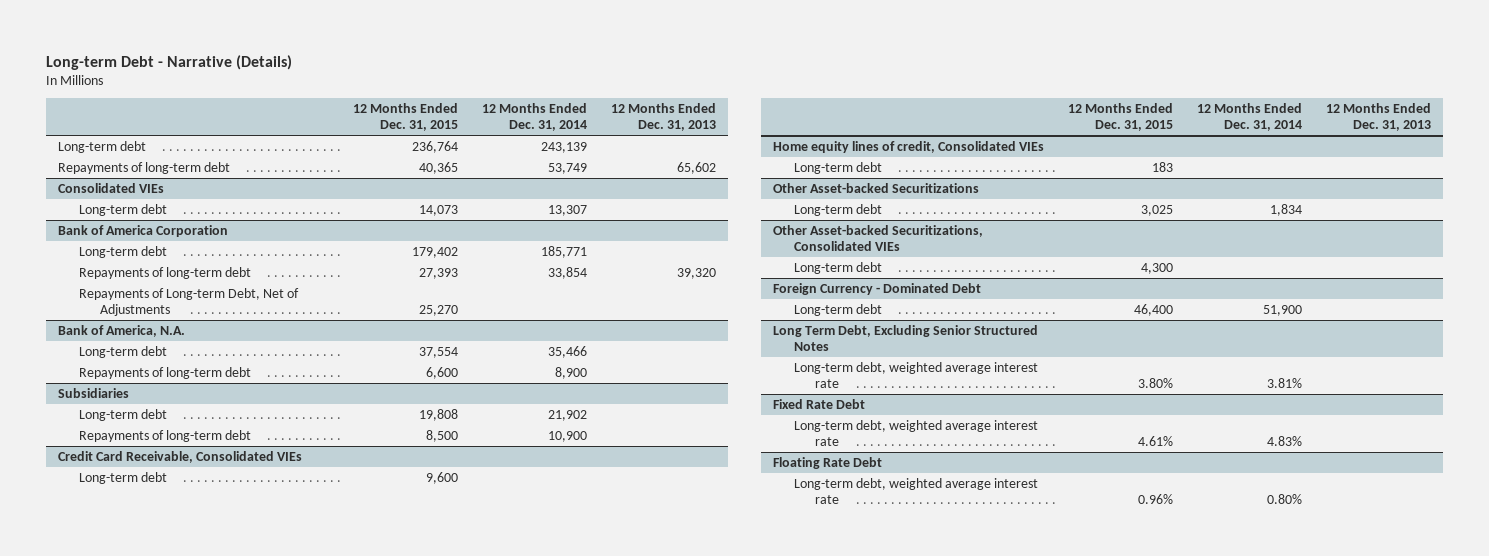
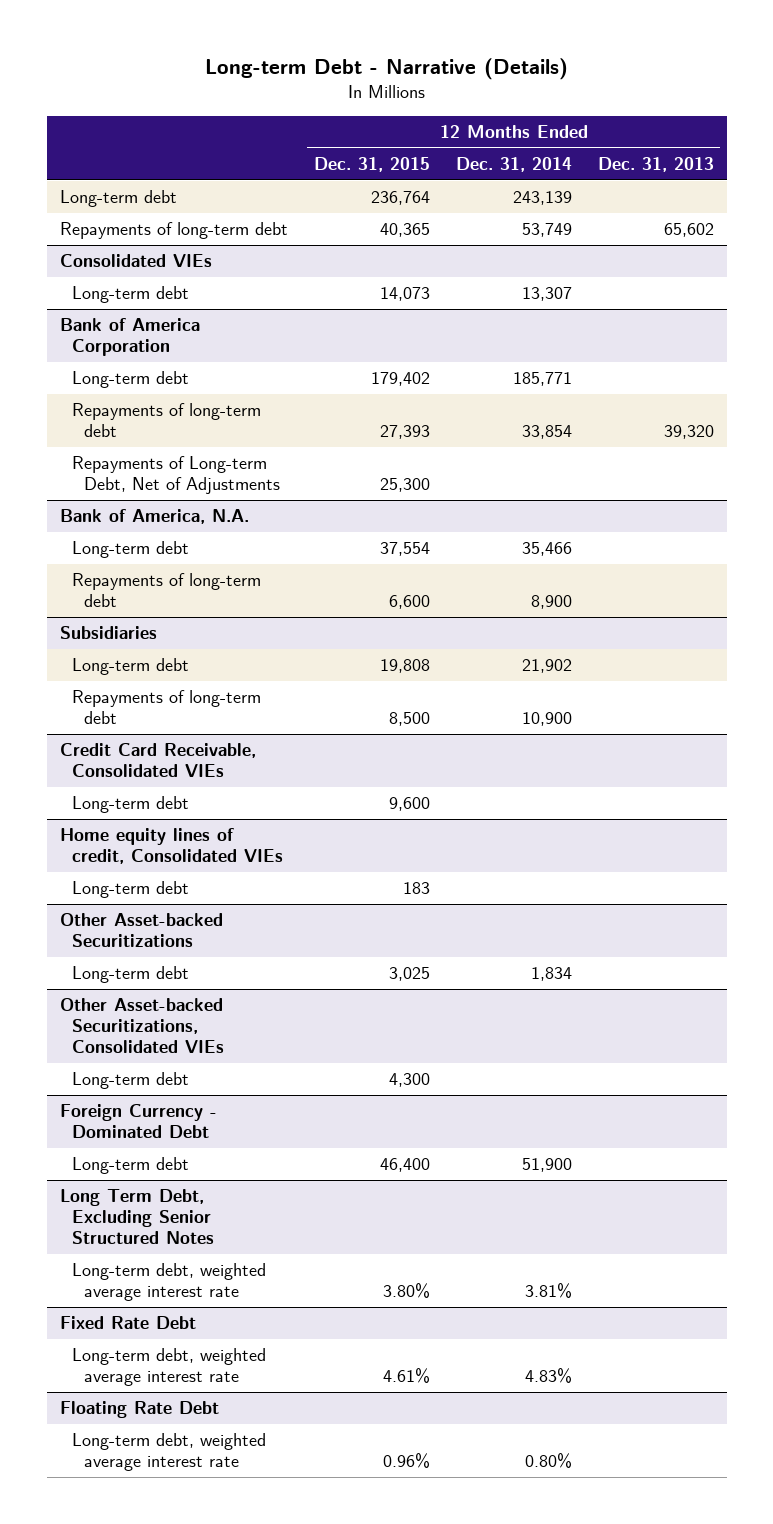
@ Bank of America Corporation
- Repayments of Long-term Debt, Net of Adjustments | 25,270 | |
+ Repayments of Long-term Debt, Net of Adjustments | 25,300 | |

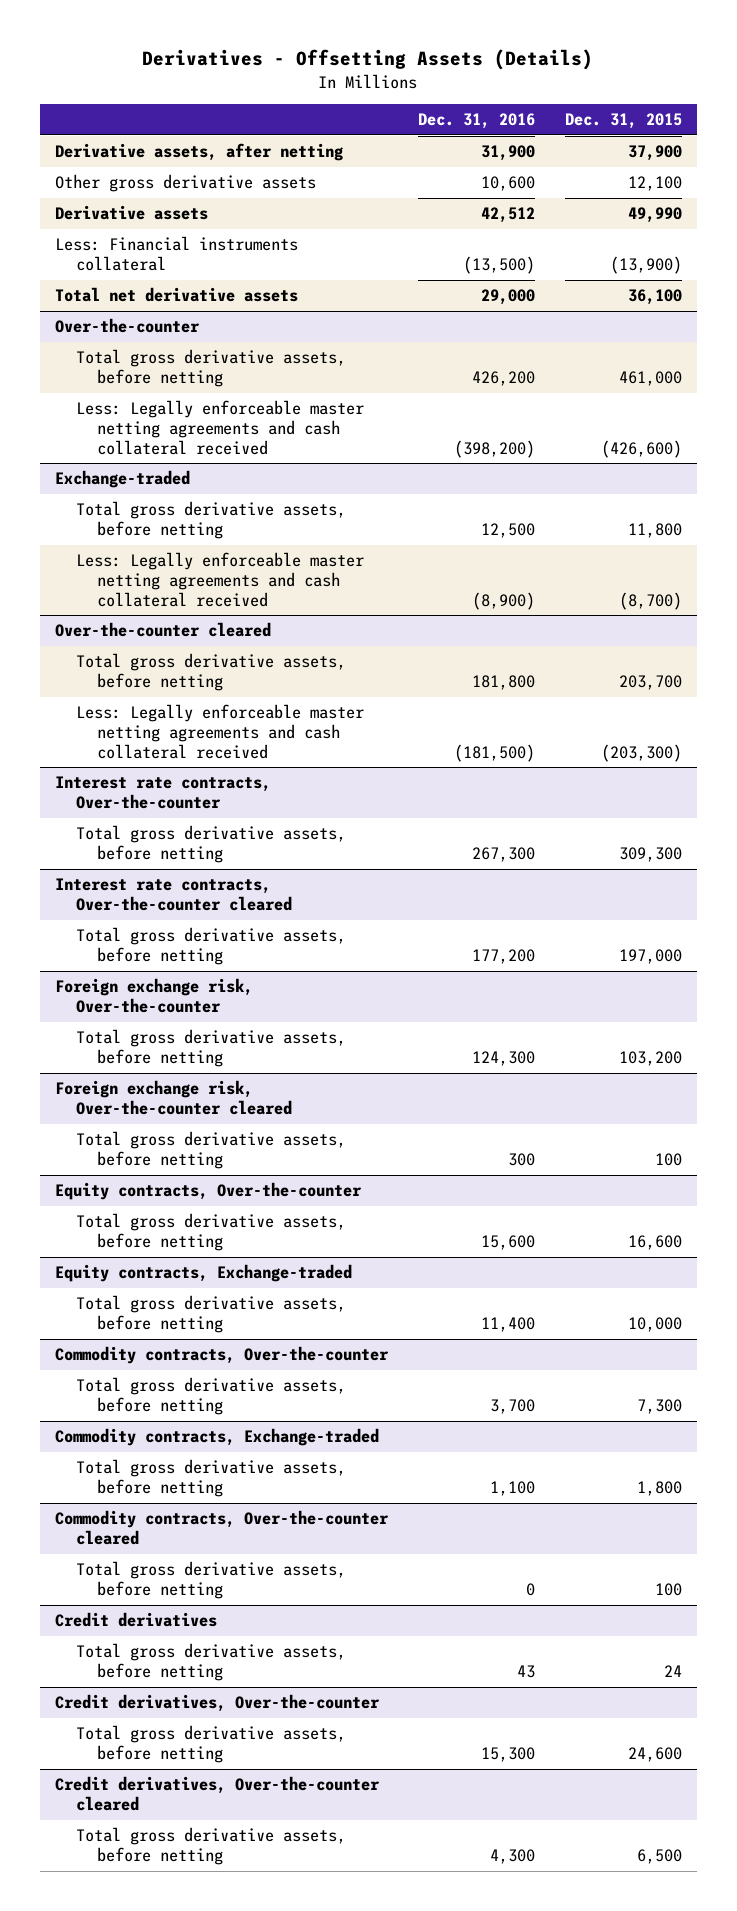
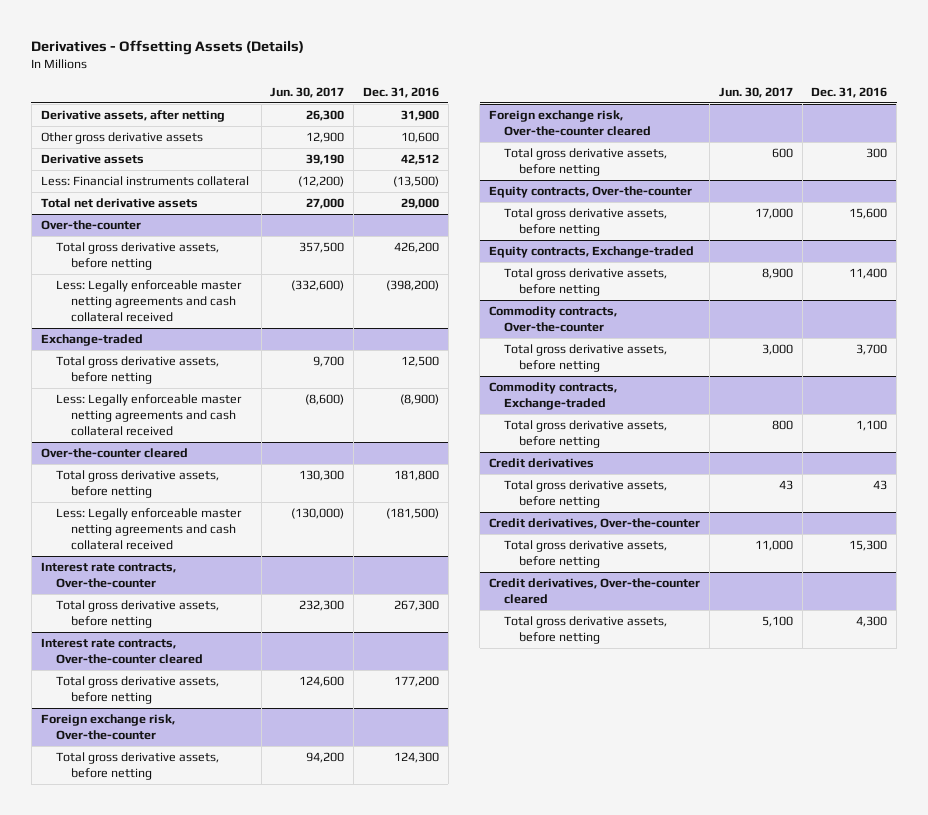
- | Dec. 31, 2016 | Dec. 31, 2015
+ | Jun. 30, 2017 | Dec. 31, 2016
- Commodity contracts, Over-the-counter cleared
- Total gross derivative assets, before netting | 0 | 100

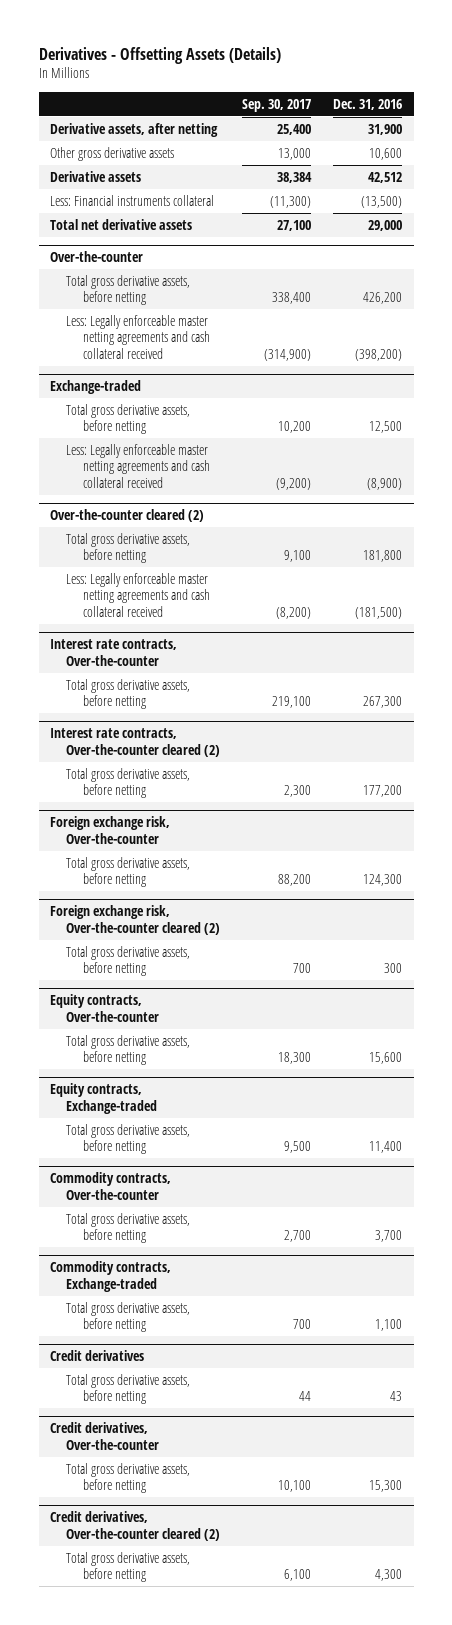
- | Jun. 30, 2017 | Dec. 31, 2016
+ | Sep. 30, 2017 | Dec. 31, 2016
- Over-the-counter cleared
+ Over-the-counter cleared (2)
- Interest rate contracts, Over-the-counter cleared
+ Interest rate contracts, Over-the-counter cleared (2)
- Foreign exchange risk, Over-the-counter cleared
+ Foreign exchange risk, Over-the-counter cleared (2)
- Credit derivatives, Over-the-counter cleared
+ Credit derivatives, Over-the-counter cleared (2)

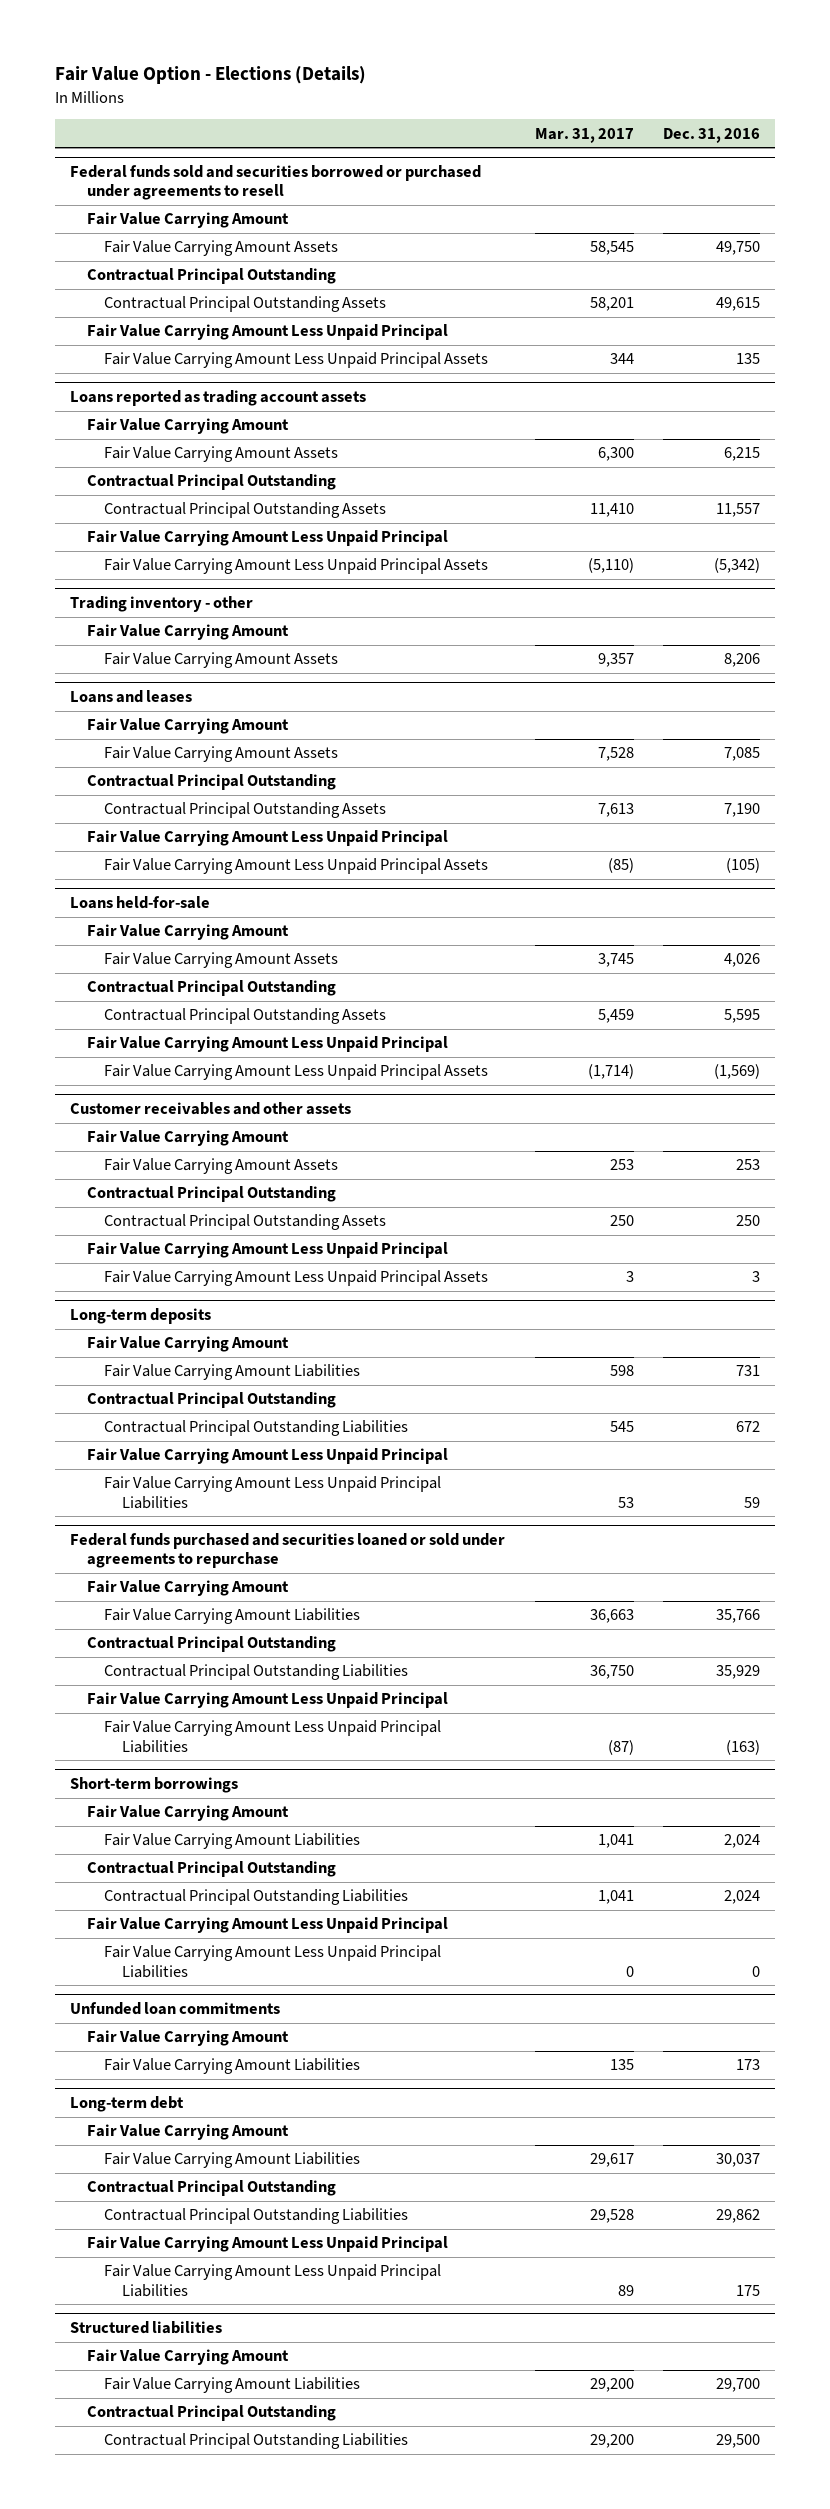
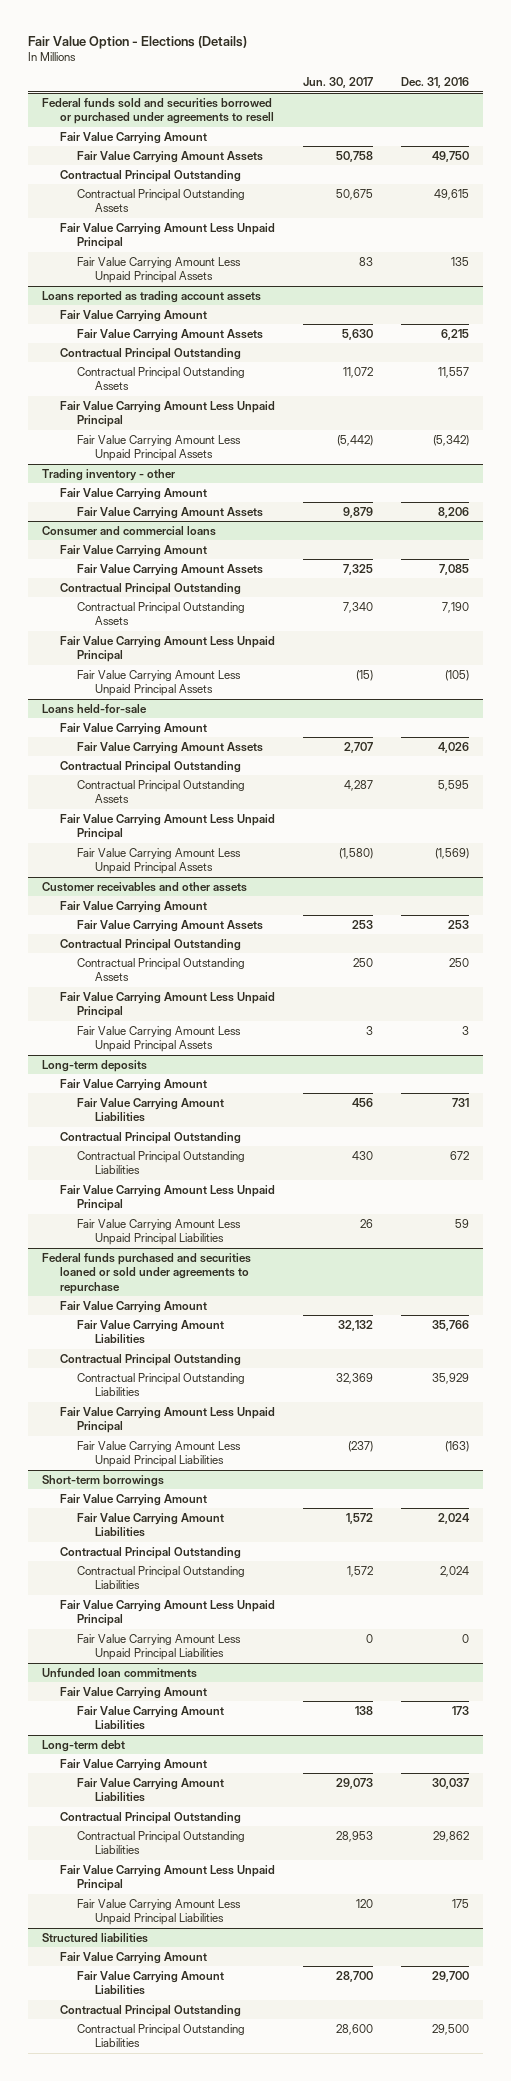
- | Mar. 31, 2017 | Dec. 31, 2016
+ | Jun. 30, 2017 | Dec. 31, 2016
- Loans and leases
+ Consumer and commercial loans

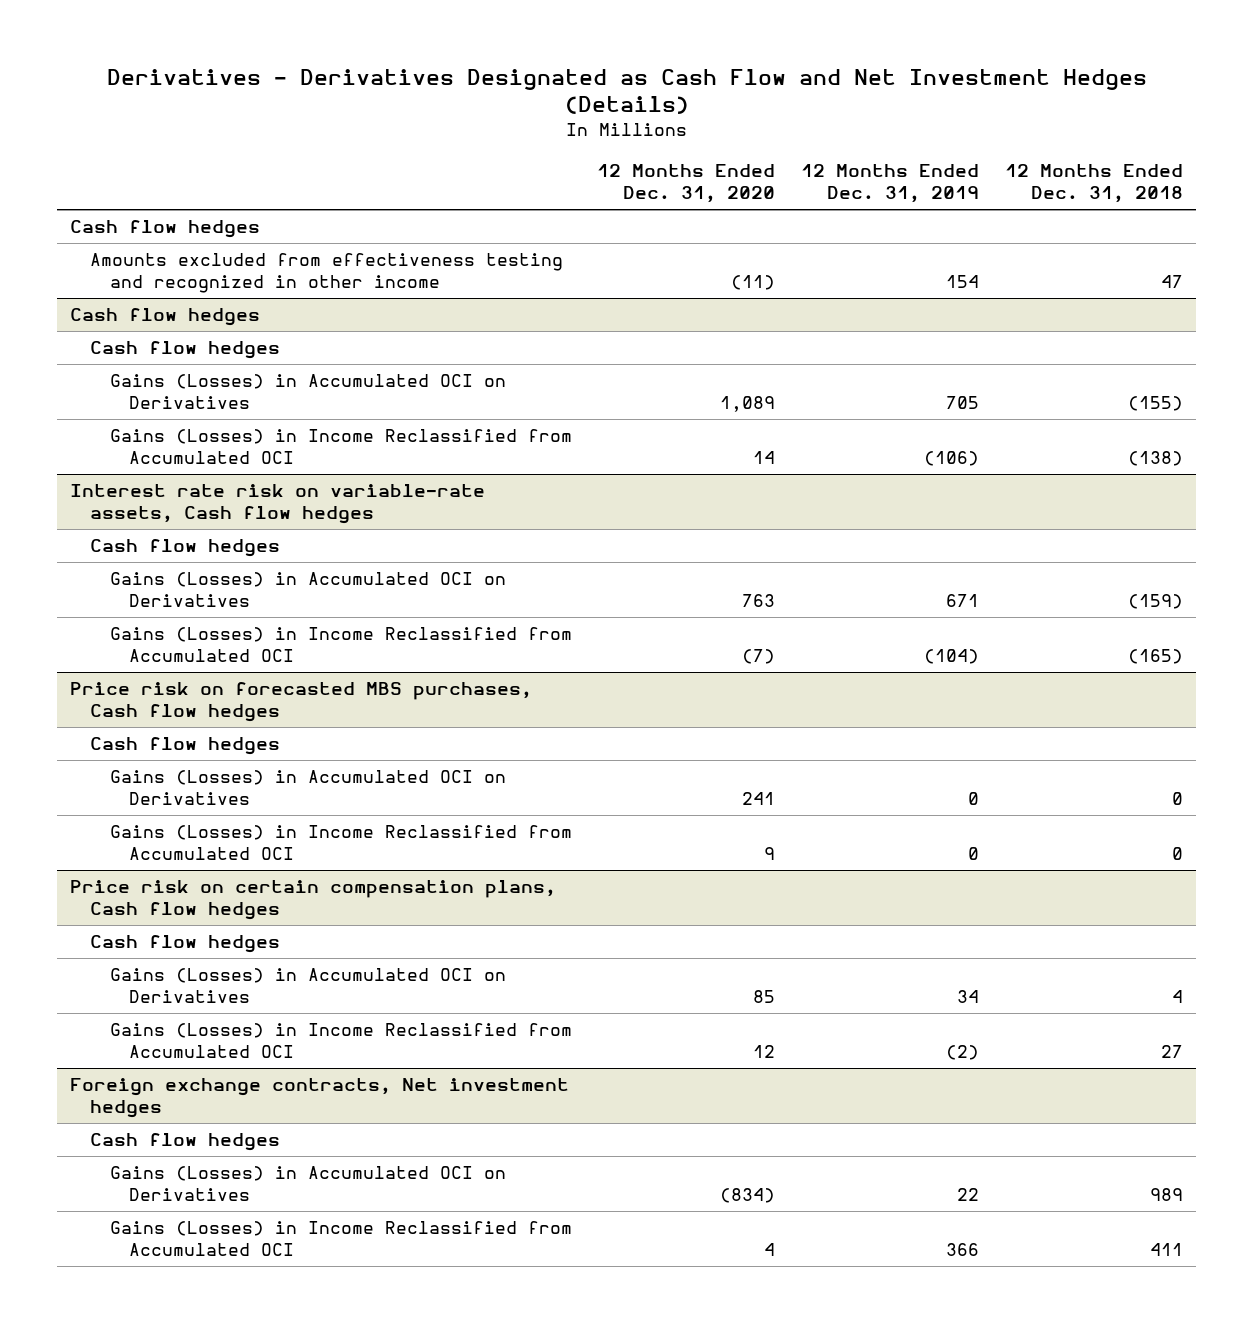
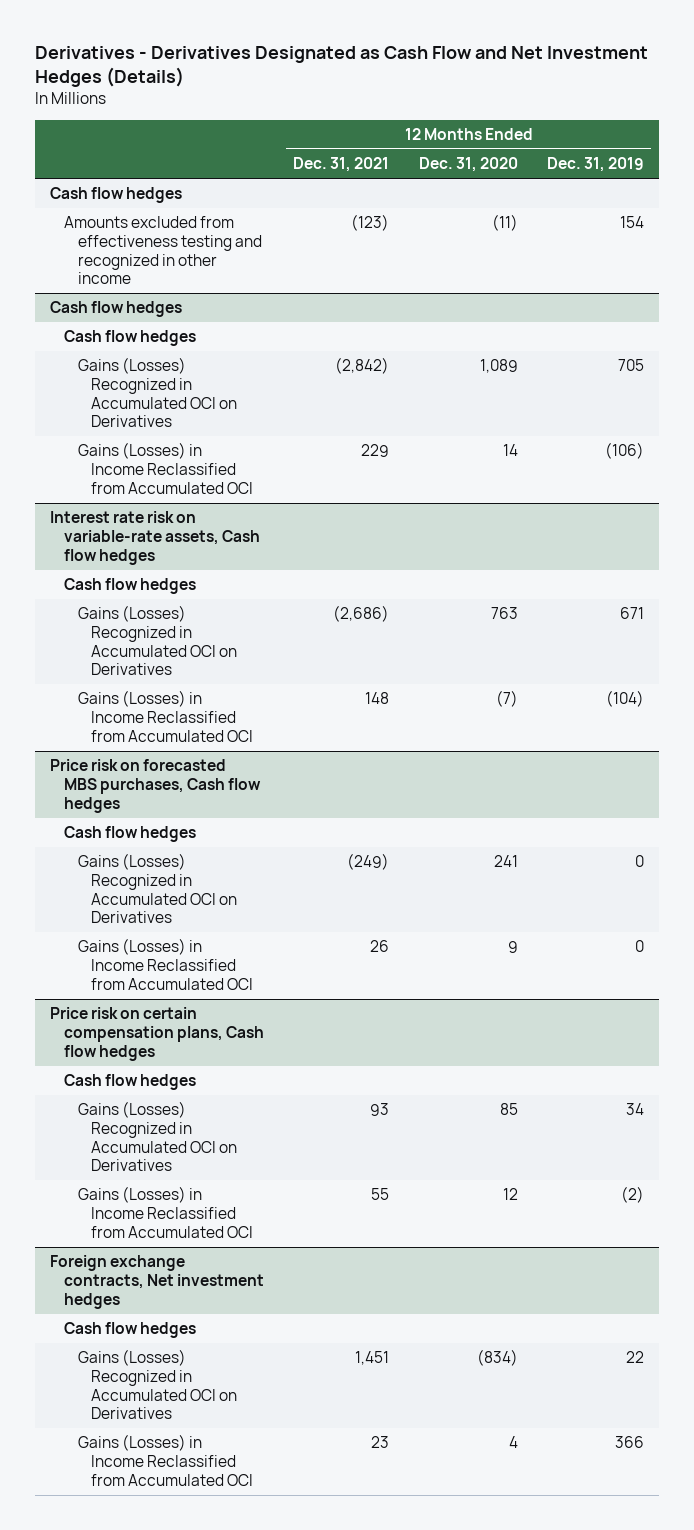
- | 12 Months Ended Dec. 31, 2020 | 12 Months Ended Dec. 31, 2019 | 12 Months Ended Dec. 31, 2018
+ | 12 Months Ended Dec. 31, 2021 | 12 Months Ended Dec. 31, 2020 | 12 Months Ended Dec. 31, 2019
@ Cash flow hedges
- Gains (Losses) in Accumulated OCI on Derivatives | 1,089 | 705 | (155)
+ Gains (Losses) Recognized in Accumulated OCI on Derivatives | (2,842) | 1,089 | 705
@ Interest rate risk on variable-rate assets, Cash flow hedges
- Gains (Losses) in Accumulated OCI on Derivatives | 763 | 671 | (159)
+ Gains (Losses) Recognized in Accumulated OCI on Derivatives | (2,686) | 763 | 671
@ Price risk on forecasted MBS purchases, Cash flow hedges
- Gains (Losses) in Accumulated OCI on Derivatives | 241 | 0 | 0
+ Gains (Losses) Recognized in Accumulated OCI on Derivatives | (249) | 241 | 0
@ Price risk on certain compensation plans, Cash flow hedges
- Gains (Losses) in Accumulated OCI on Derivatives | 85 | 34 | 4
+ Gains (Losses) Recognized in Accumulated OCI on Derivatives | 93 | 85 | 34
@ Foreign exchange contracts, Net investment hedges
- Gains (Losses) in Accumulated OCI on Derivatives | (834) | 22 | 989
+ Gains (Losses) Recognized in Accumulated OCI on Derivatives | 1,451 | (834) | 22

